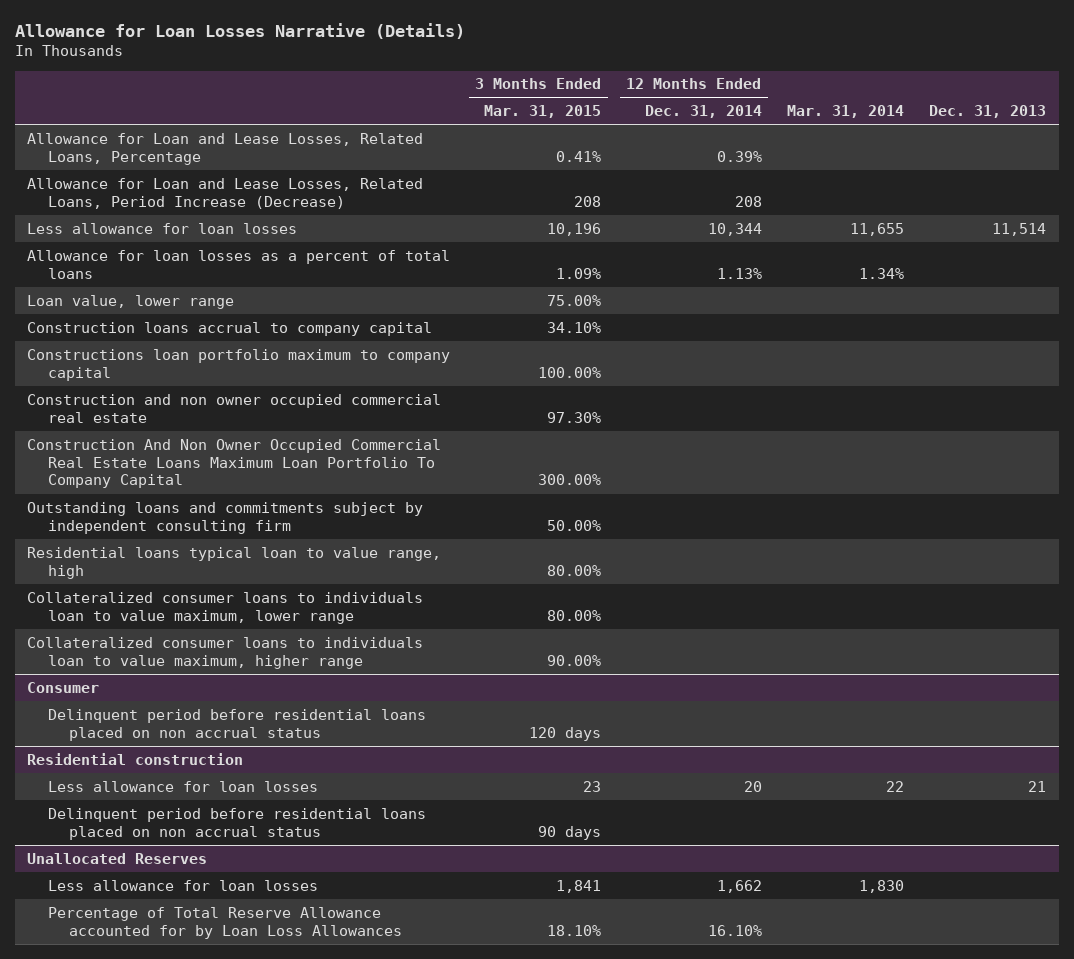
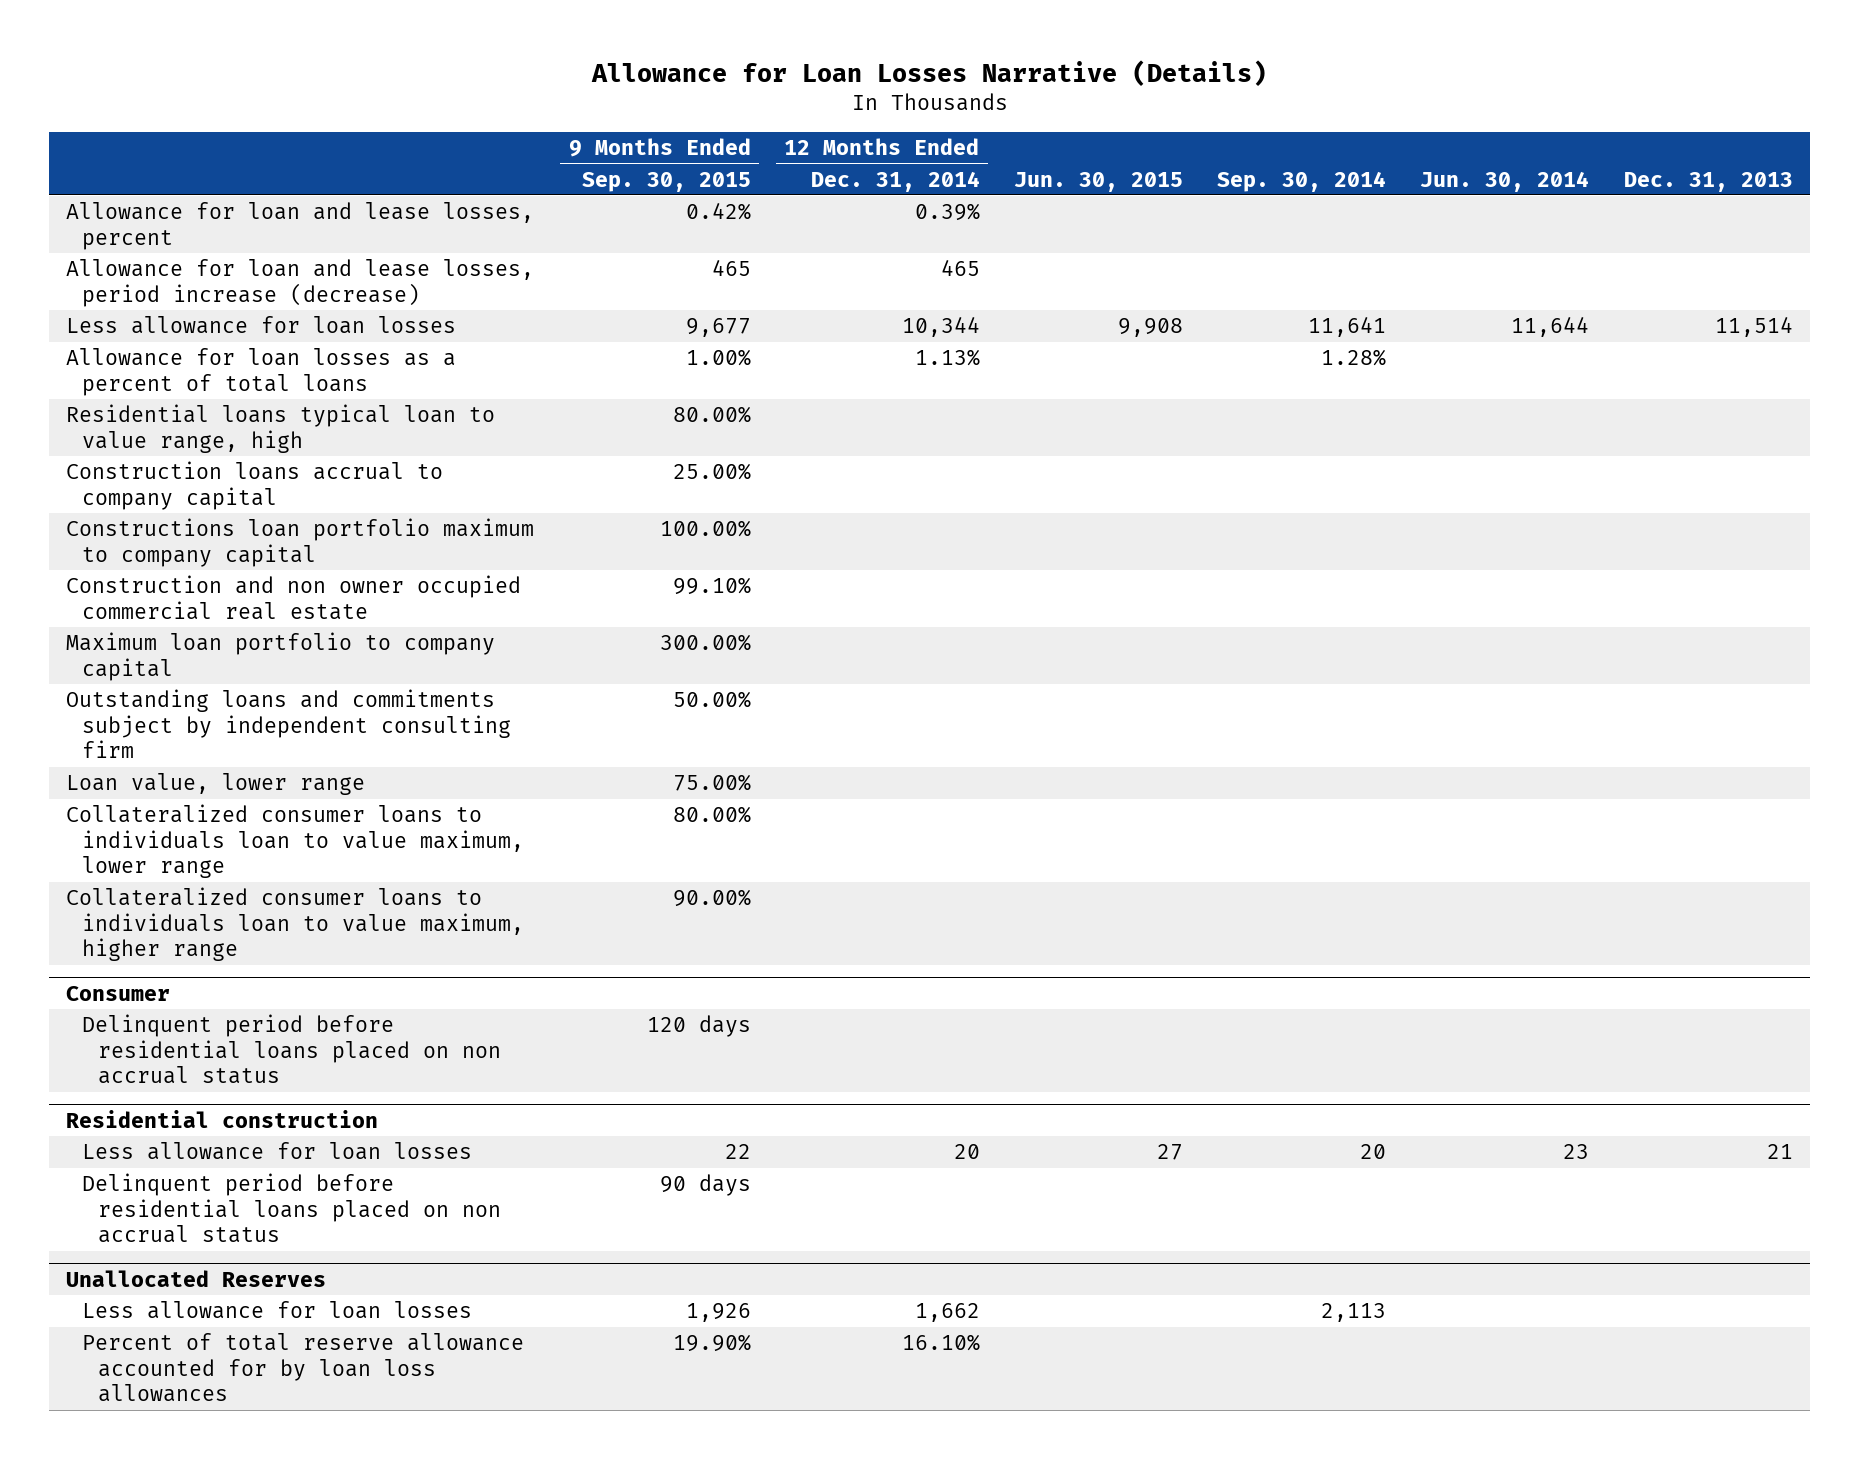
- | 3 Months Ended Mar. 31, 2015 | 12 Months Ended Dec. 31, 2014 | Mar. 31, 2014 | Dec. 31, 2013
+ | 9 Months Ended Sep. 30, 2015 | 12 Months Ended Dec. 31, 2014 | Jun. 30, 2015 | Sep. 30, 2014 | Jun. 30, 2014 | Dec. 31, 2013
- Allowance for Loan and Lease Losses, Related Loans, Percentage | 0.41% | 0.39% | |
- Allowance for Loan and Lease Losses, Related Loans, Period Increase (Decrease) | 208 | 208 | |
+ Allowance for loan and lease losses, percent | 0.42% | 0.39% | | | |
+ Allowance for loan and lease losses, period increase (decrease) | 465 | 465 | | | |
moved up: Residential loans typical loan to value range, high | 80.00% | | | | |
- Construction And Non Owner Occupied Commercial Real Estate Loans Maximum Loan Portfolio To Company Capital | 300.00% | | |
+ Maximum loan portfolio to company capital | 300.00% | | | | |
moved down: Loan value, lower range | 75.00% | | | | |
@ Unallocated Reserves
- Percentage of Total Reserve Allowance accounted for by Loan Loss Allowances | 18.10% | 16.10% | |
+ Percent of total reserve allowance accounted for by loan loss allowances | 19.90% | 16.10% | | | |

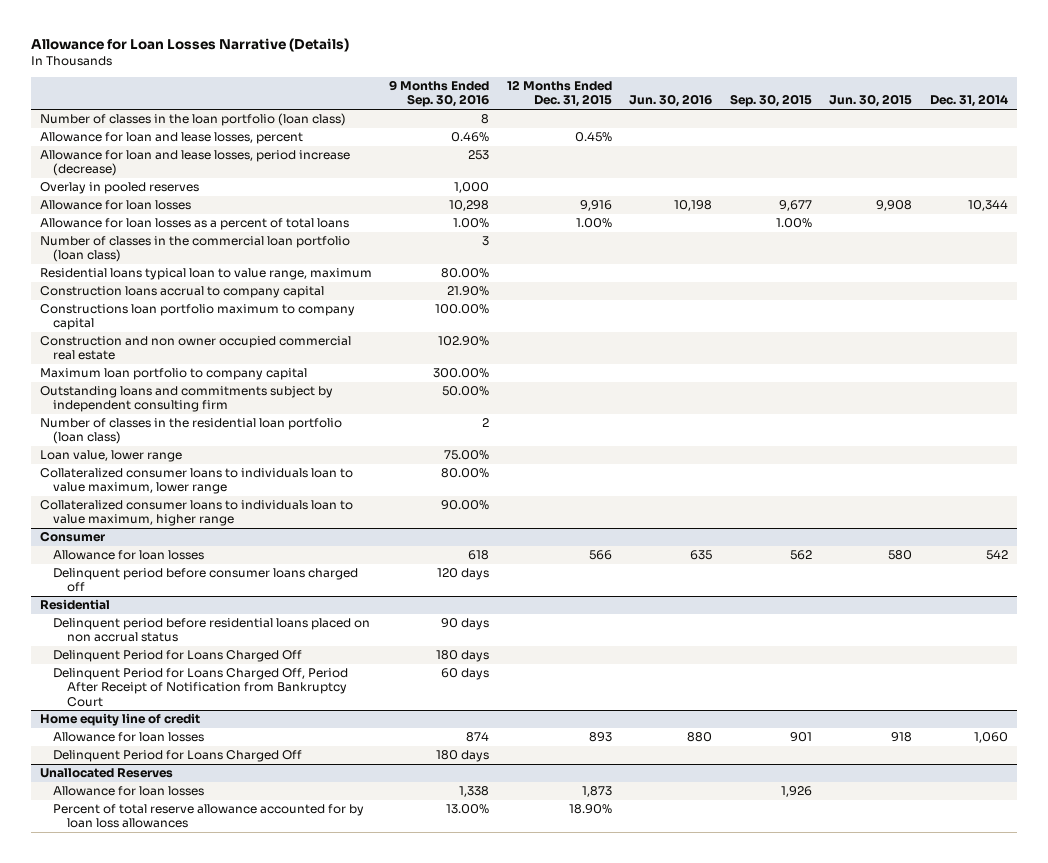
- | 9 Months Ended Sep. 30, 2015 | 12 Months Ended Dec. 31, 2014 | Jun. 30, 2015 | Sep. 30, 2014 | Jun. 30, 2014 | Dec. 31, 2013
+ | 9 Months Ended Sep. 30, 2016 | 12 Months Ended Dec. 31, 2015 | Jun. 30, 2016 | Sep. 30, 2015 | Jun. 30, 2015 | Dec. 31, 2014
+ Number of classes in the loan portfolio (loan class) | 8 | | | | |
- Less allowance for loan losses | 9,677 | 10,344 | 9,908 | 11,641 | 11,644 | 11,514
+ Overlay in pooled reserves | 1,000 | | | | |
+ Allowance for loan losses | 10,298 | 9,916 | 10,198 | 9,677 | 9,908 | 10,344
- Residential loans typical loan to value range, high | 80.00% | | | | |
+ Number of classes in the commercial loan portfolio (loan class) | 3 | | | | |
+ Residential loans typical loan to value range, maximum | 80.00% | | | | |
+ Number of classes in the residential loan portfolio (loan class) | 2 | | | | |
@ Consumer
- Delinquent period before residential loans placed on non accrual status | 120 days | | | | |
- Residential construction
- Less allowance for loan losses | 22 | 20 | 27 | 20 | 23 | 21
- Delinquent period before residential loans placed on non accrual status | 90 days | | | | |
@ Consumer
+ Allowance for loan losses | 618 | 566 | 635 | 562 | 580 | 542
+ Delinquent period before consumer loans charged off | 120 days | | | | |
+ Residential
+ Delinquent period before residential loans placed on non accrual status | 90 days | | | | |
+ Delinquent Period for Loans Charged Off | 180 days | | | | |
+ Delinquent Period for Loans Charged Off, Period After Receipt of Notification from Bankruptcy Court | 60 days | | | | |
+ Home equity line of credit
+ Allowance for loan losses | 874 | 893 | 880 | 901 | 918 | 1,060
+ Delinquent Period for Loans Charged Off | 180 days | | | | |
@ Unallocated Reserves
- Less allowance for loan losses | 1,926 | 1,662 | | 2,113 | |
+ Allowance for loan losses | 1,338 | 1,873 | | 1,926 | |

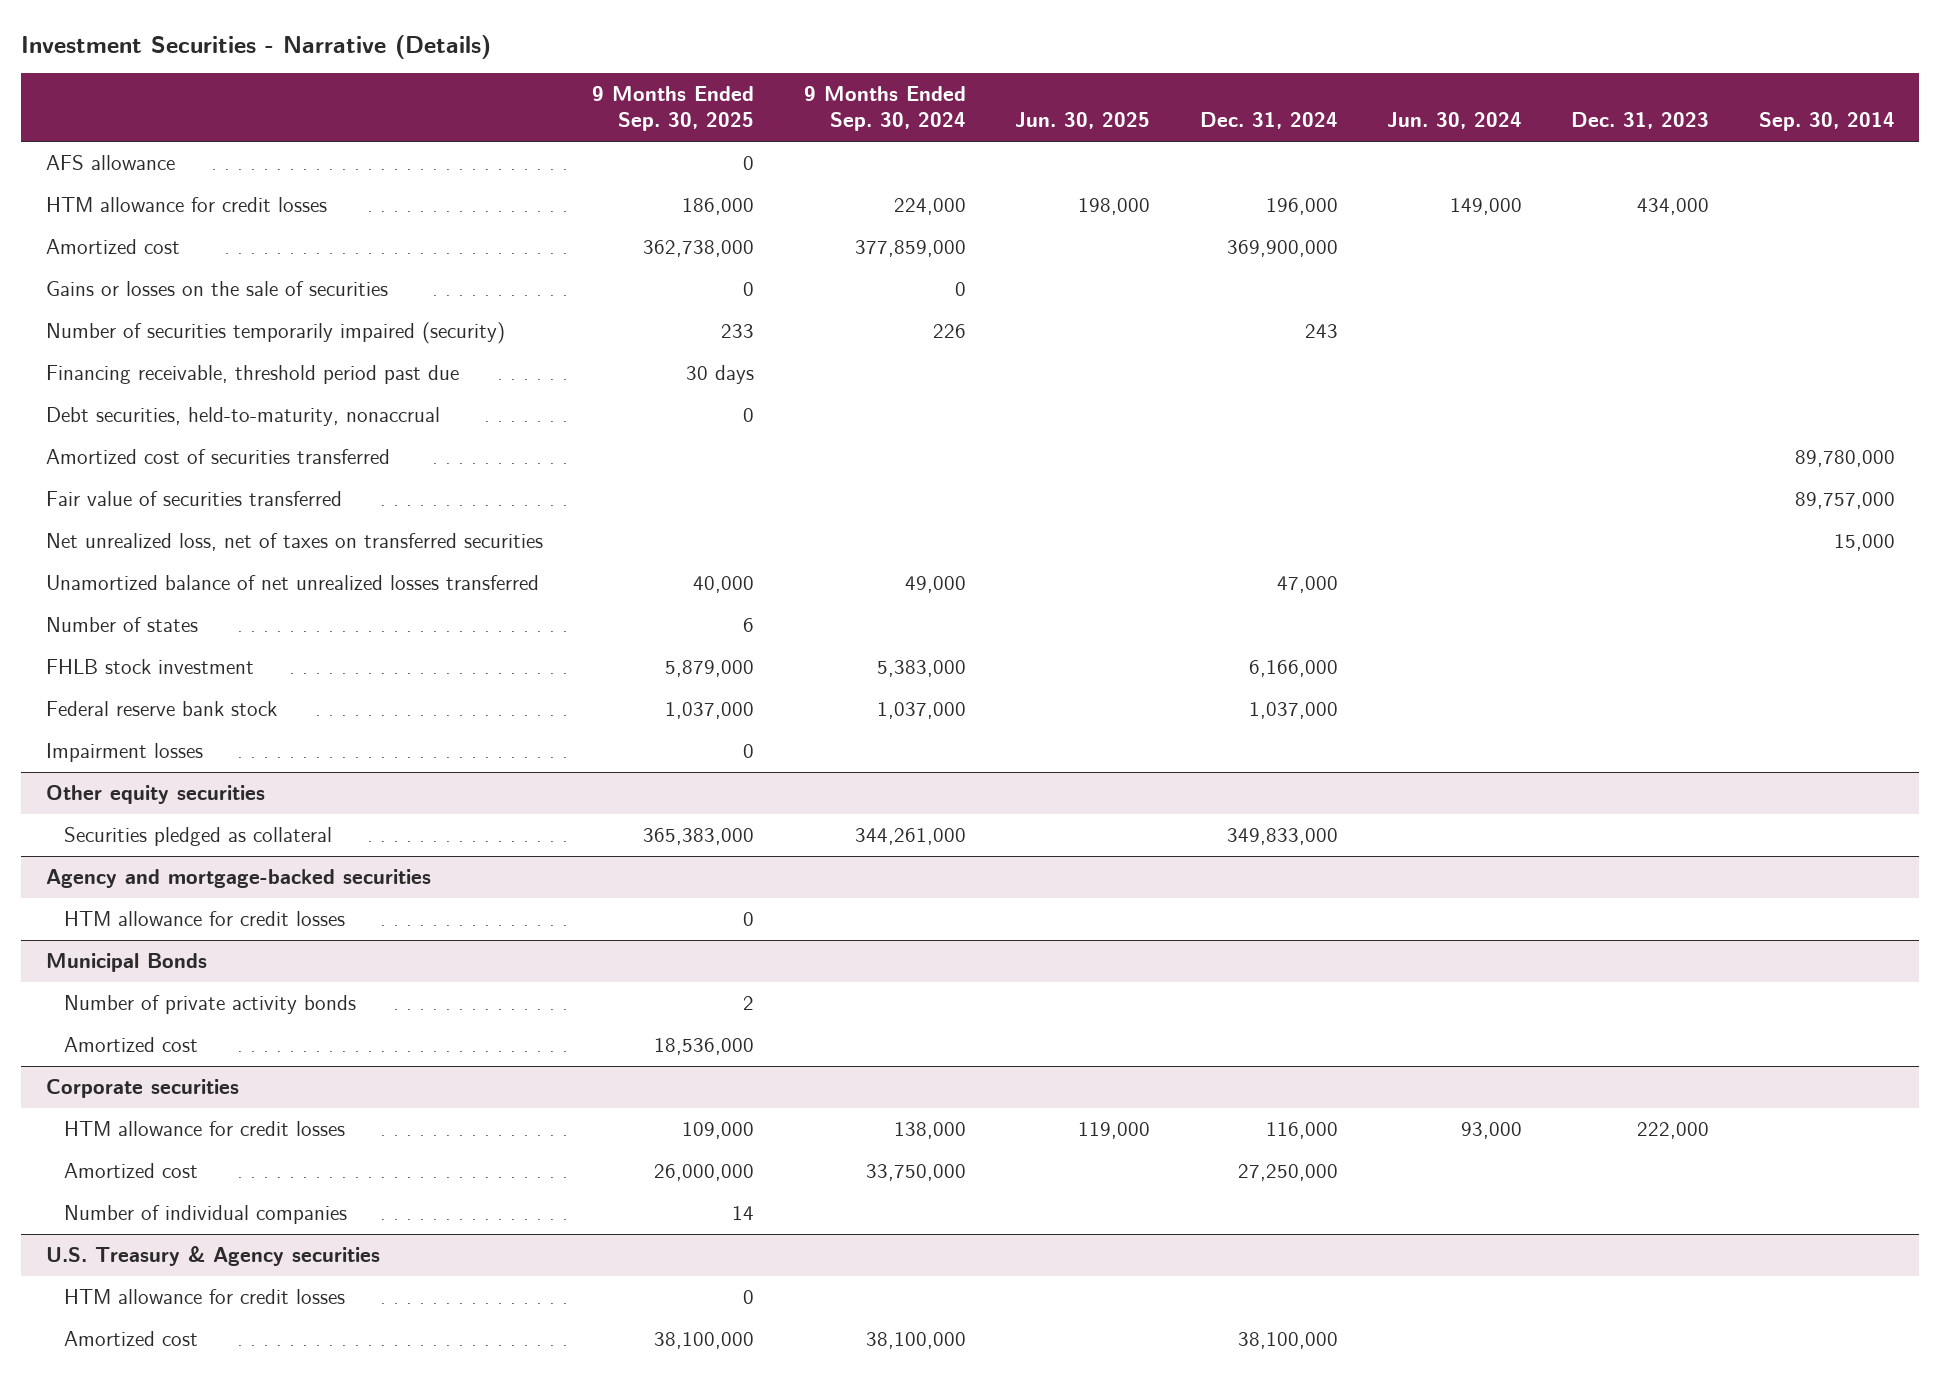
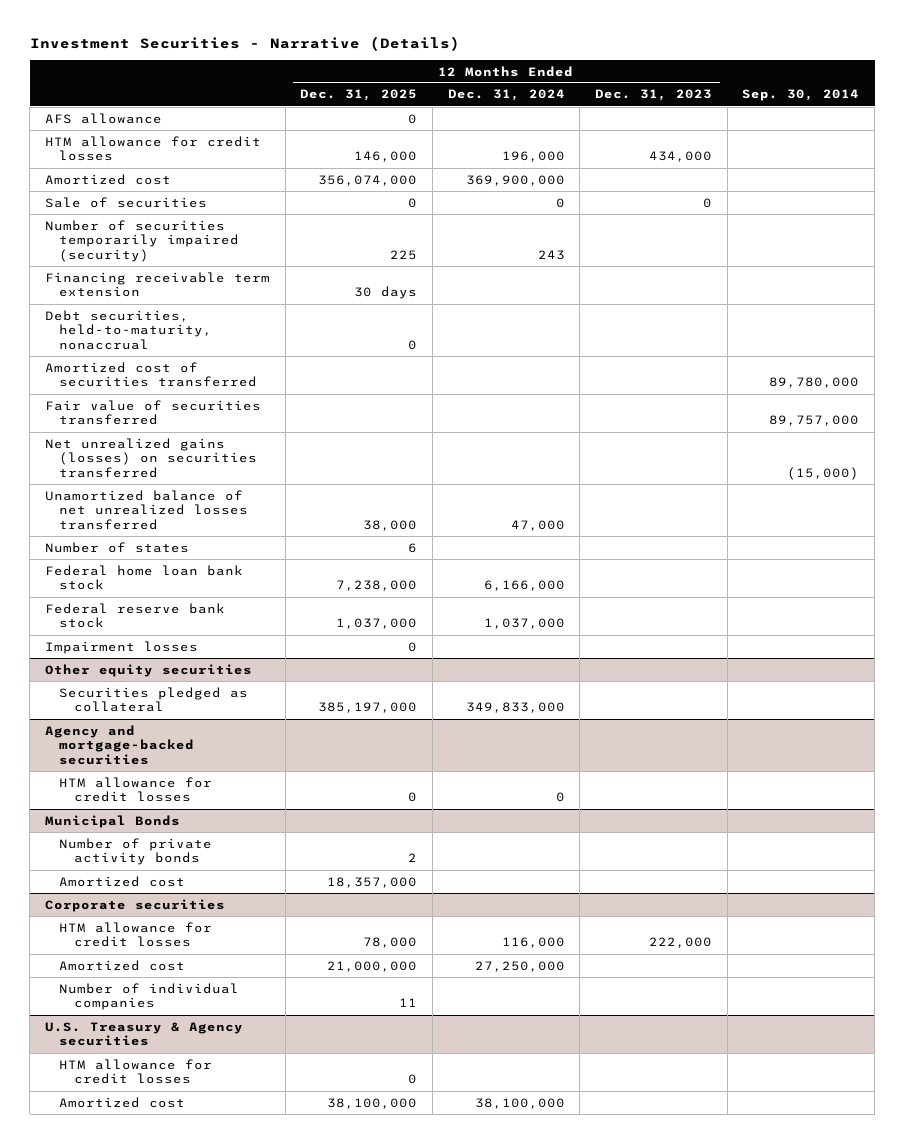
- | 9 Months Ended Sep. 30, 2025 | 9 Months Ended Sep. 30, 2024 | Jun. 30, 2025 | Dec. 31, 2024 | Jun. 30, 2024 | Dec. 31, 2023 | Sep. 30, 2014
+ | 12 Months Ended Dec. 31, 2025 | 12 Months Ended Dec. 31, 2024 | 12 Months Ended Dec. 31, 2023 | Sep. 30, 2014
- Gains or losses on the sale of securities | 0 | 0 | | | | |
+ Sale of securities | 0 | 0 | 0 |
- Financing receivable, threshold period past due | 30 days | | | | | |
+ Financing receivable term extension | 30 days | | |
- Net unrealized loss, net of taxes on transferred securities | | | | | | | 15,000
+ Net unrealized gains (losses) on securities transferred | | | | (15,000)
- FHLB stock investment | 5,879,000 | 5,383,000 | | 6,166,000 | | |
+ Federal home loan bank stock | 7,238,000 | 6,166,000 | |

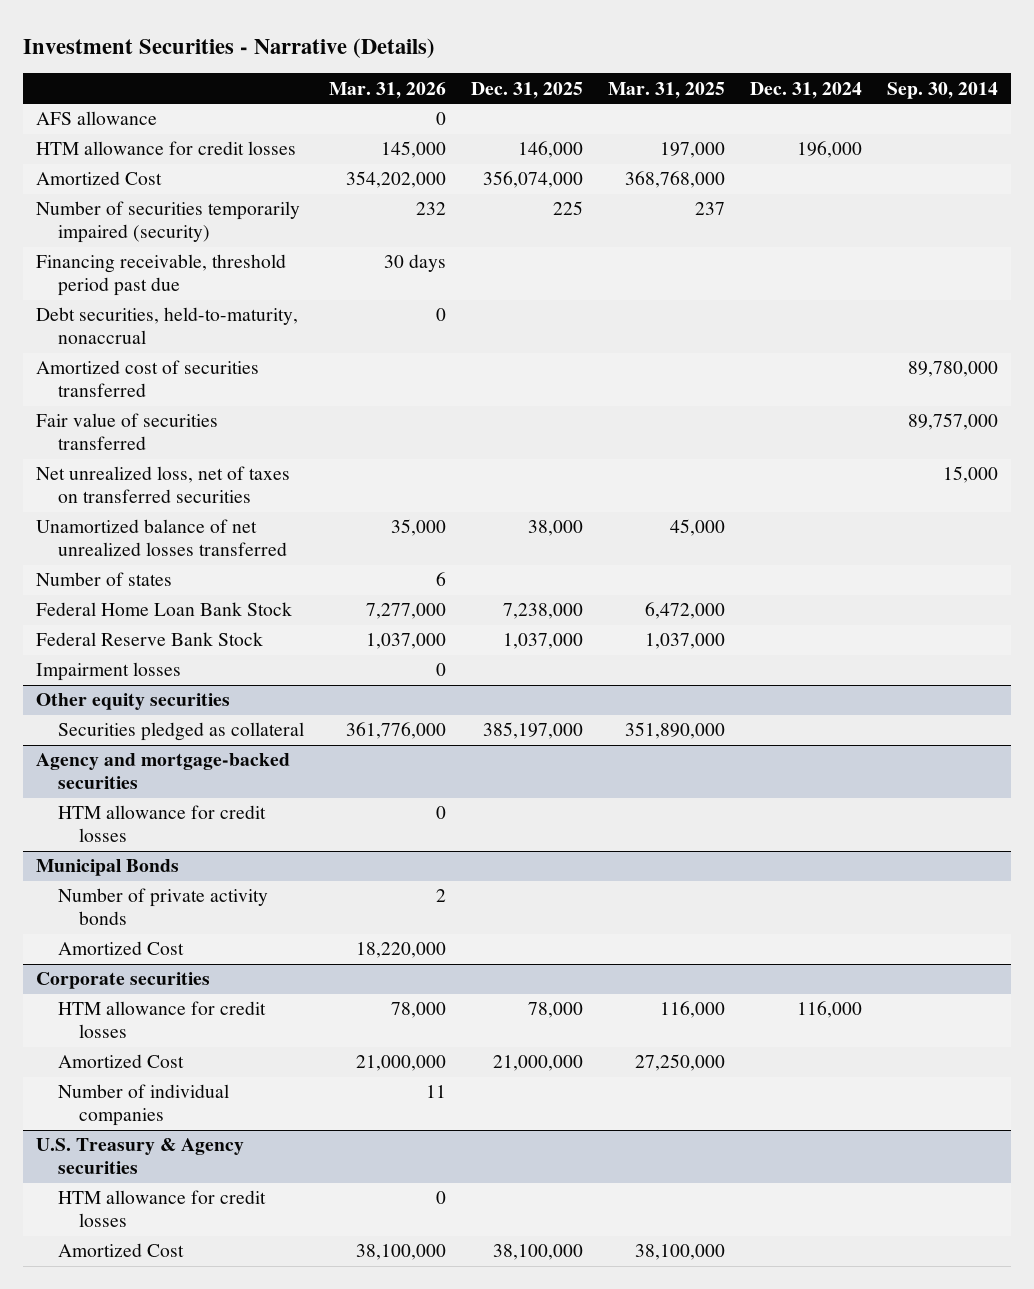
- | 12 Months Ended Dec. 31, 2025 | 12 Months Ended Dec. 31, 2024 | 12 Months Ended Dec. 31, 2023 | Sep. 30, 2014
+ | Mar. 31, 2026 | Dec. 31, 2025 | Mar. 31, 2025 | Dec. 31, 2024 | Sep. 30, 2014
- Amortized cost | 356,074,000 | 369,900,000 | |
- Sale of securities | 0 | 0 | 0 |
+ Amortized Cost | 354,202,000 | 356,074,000 | 368,768,000 | |
- Financing receivable term extension | 30 days | | |
+ Financing receivable, threshold period past due | 30 days | | | |
- Net unrealized gains (losses) on securities transferred | | | | (15,000)
+ Net unrealized loss, net of taxes on transferred securities | | | | | 15,000
- Federal home loan bank stock | 7,238,000 | 6,166,000 | |
- Federal reserve bank stock | 1,037,000 | 1,037,000 | |
+ Federal Home Loan Bank Stock | 7,277,000 | 7,238,000 | 6,472,000 | |
+ Federal Reserve Bank Stock | 1,037,000 | 1,037,000 | 1,037,000 | |
@ Municipal Bonds
- Amortized cost | 18,357,000 | | |
+ Amortized Cost | 18,220,000 | | | |
@ Corporate securities
- Amortized cost | 21,000,000 | 27,250,000 | |
+ Amortized Cost | 21,000,000 | 21,000,000 | 27,250,000 | |
@ U.S. Treasury & Agency securities
- Amortized cost | 38,100,000 | 38,100,000 | |
+ Amortized Cost | 38,100,000 | 38,100,000 | 38,100,000 | |

